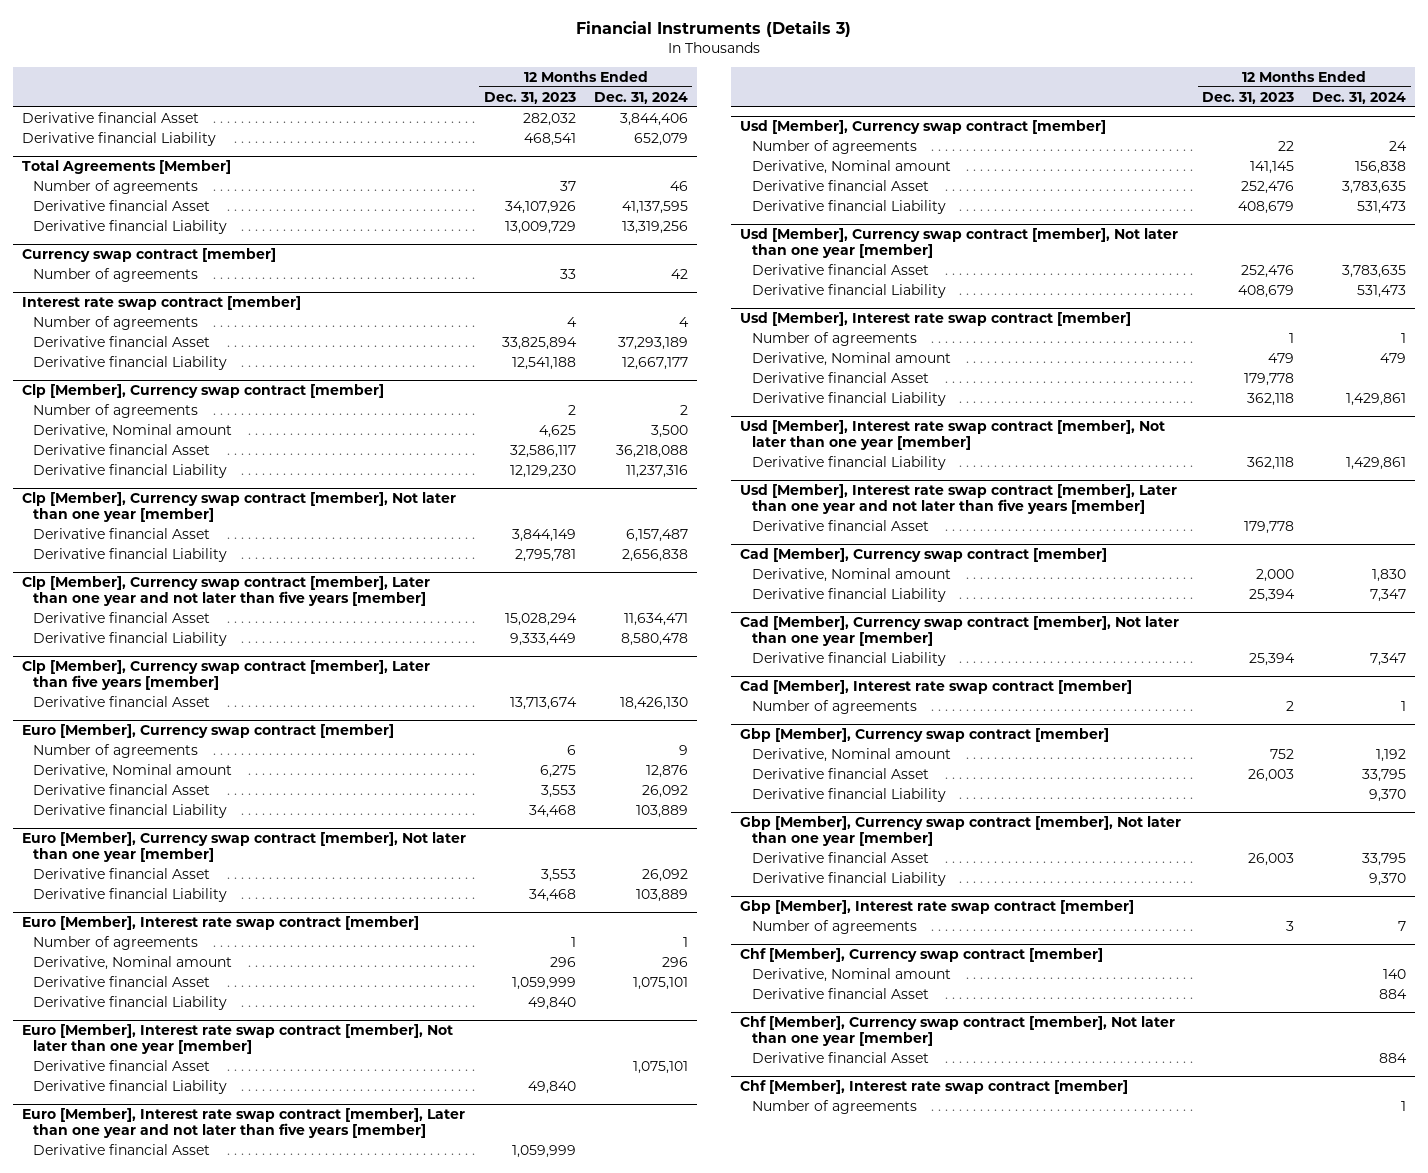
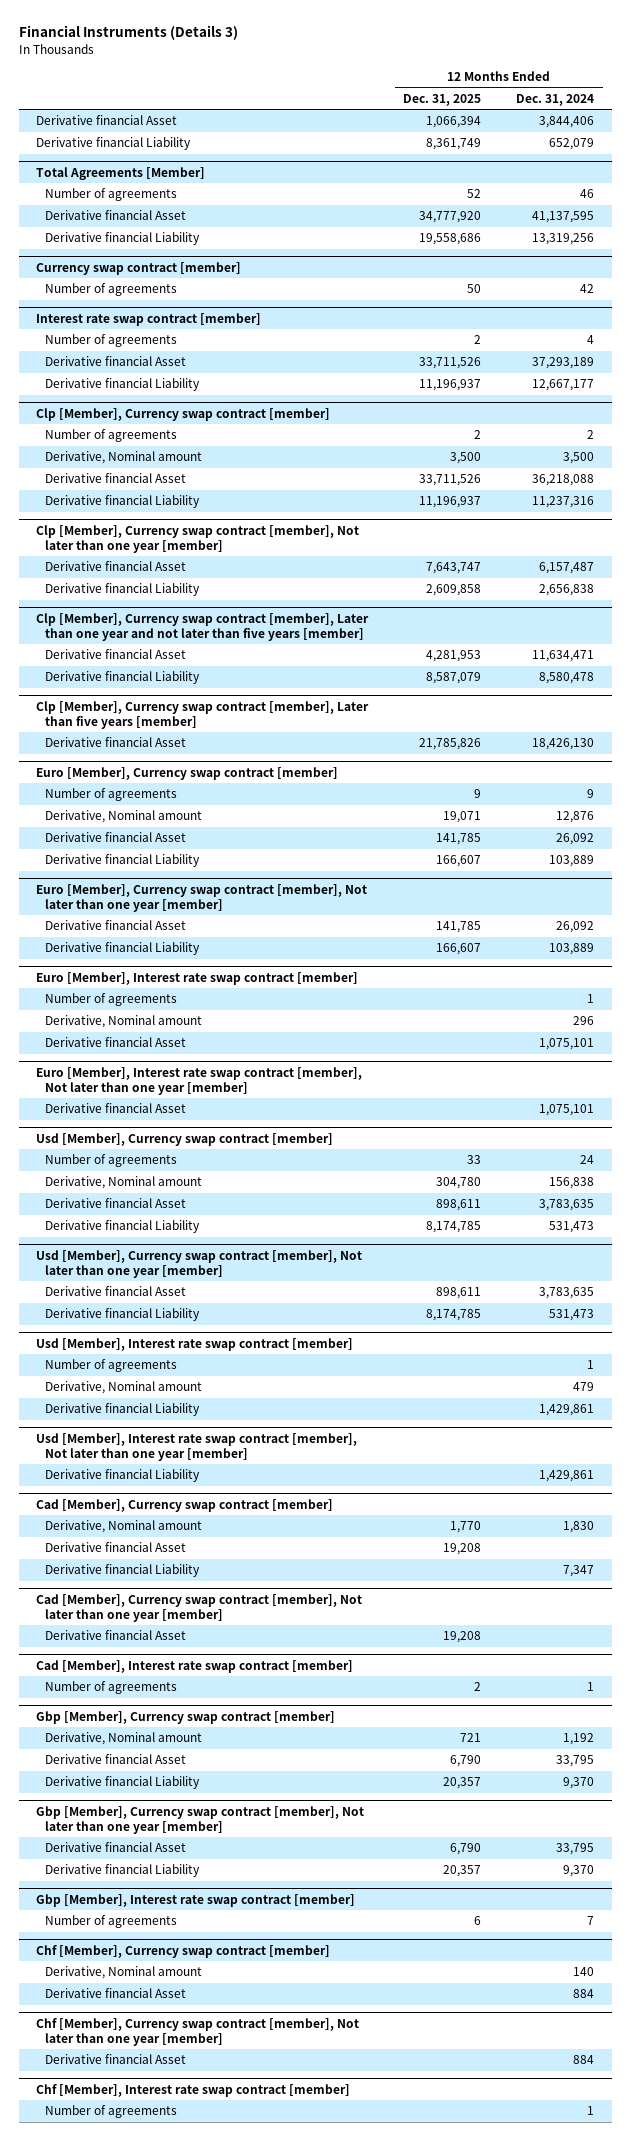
- | 12 Months Ended Dec. 31, 2023 | 12 Months Ended Dec. 31, 2024
+ | 12 Months Ended Dec. 31, 2025 | 12 Months Ended Dec. 31, 2024
@ Euro [Member], Interest rate swap contract [member]
- Derivative financial Liability | 49,840 |
@ Euro [Member], Interest rate swap contract [member], Not later than one year [member]
- Derivative financial Liability | 49,840 |
- Euro [Member], Interest rate swap contract [member], Later than one year and not later than five years [member]
- Derivative financial Asset | 1,059,999 |
@ Usd [Member], Interest rate swap contract [member]
- Derivative financial Asset | 179,778 |
- Usd [Member], Interest rate swap contract [member], Later than one year and not later than five years [member]
- Derivative financial Asset | 179,778 |
@ Cad [Member], Currency swap contract [member]
+ Derivative financial Asset | 19,208 |
@ Cad [Member], Currency swap contract [member], Not later than one year [member]
- Derivative financial Liability | 25,394 | 7,347
+ Derivative financial Asset | 19,208 |

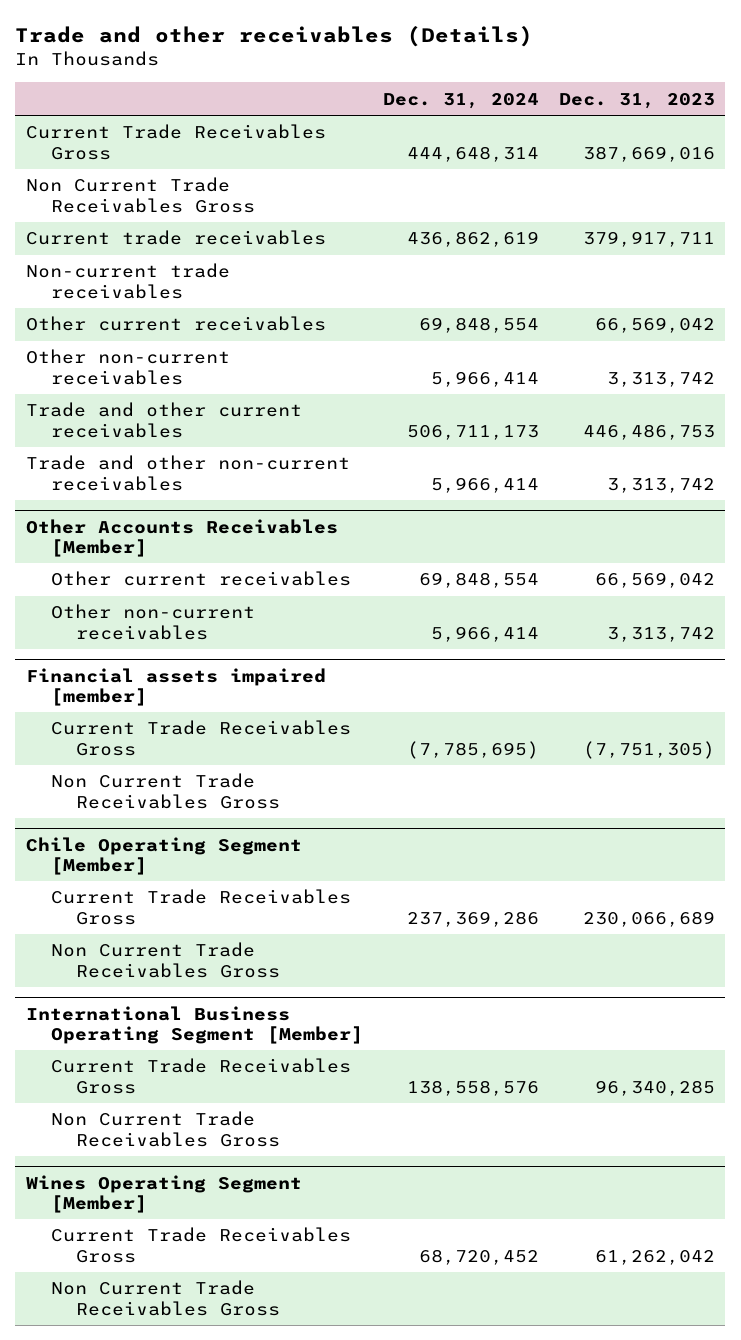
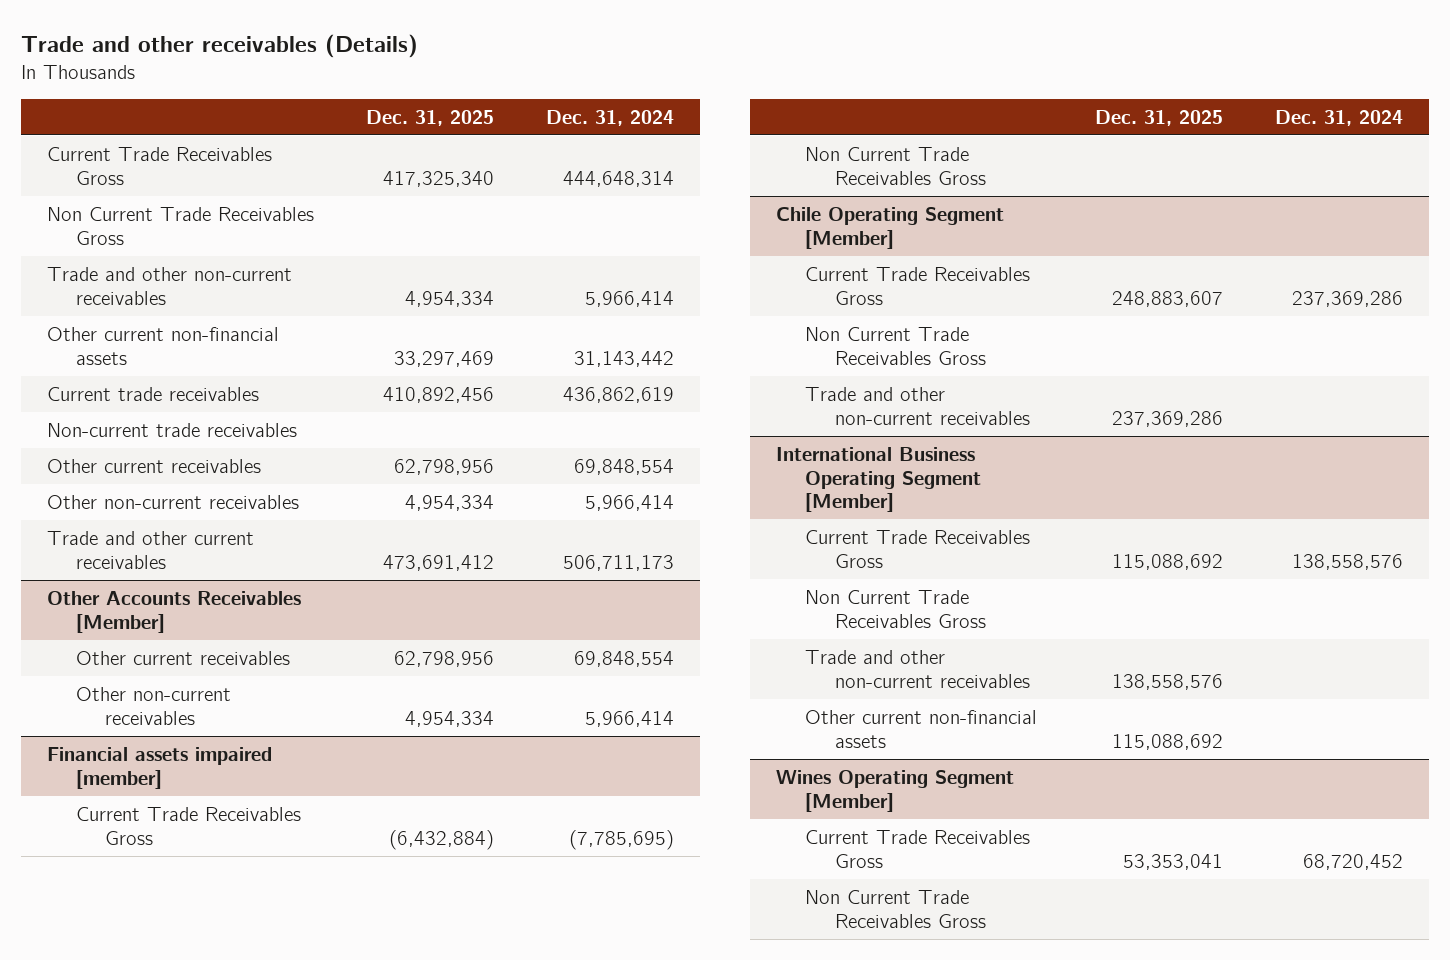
- | Dec. 31, 2024 | Dec. 31, 2023
+ | Dec. 31, 2025 | Dec. 31, 2024
moved up: Trade and other non-current receivables | 4,954,334 | 5,966,414
+ Other current non-financial assets | 33,297,469 | 31,143,442
@ Chile Operating Segment [Member]
+ Trade and other non-current receivables | 237,369,286 |
@ International Business Operating Segment [Member]
+ Trade and other non-current receivables | 138,558,576 |
+ Other current non-financial assets | 115,088,692 |

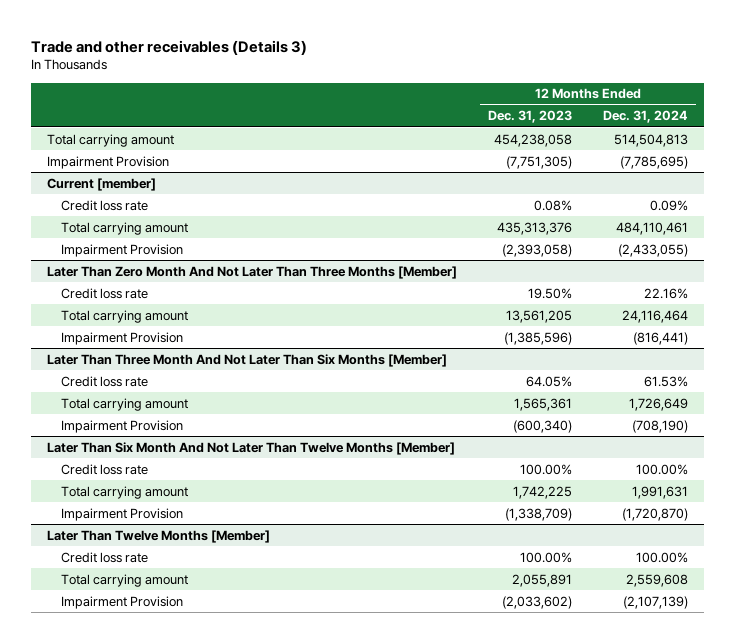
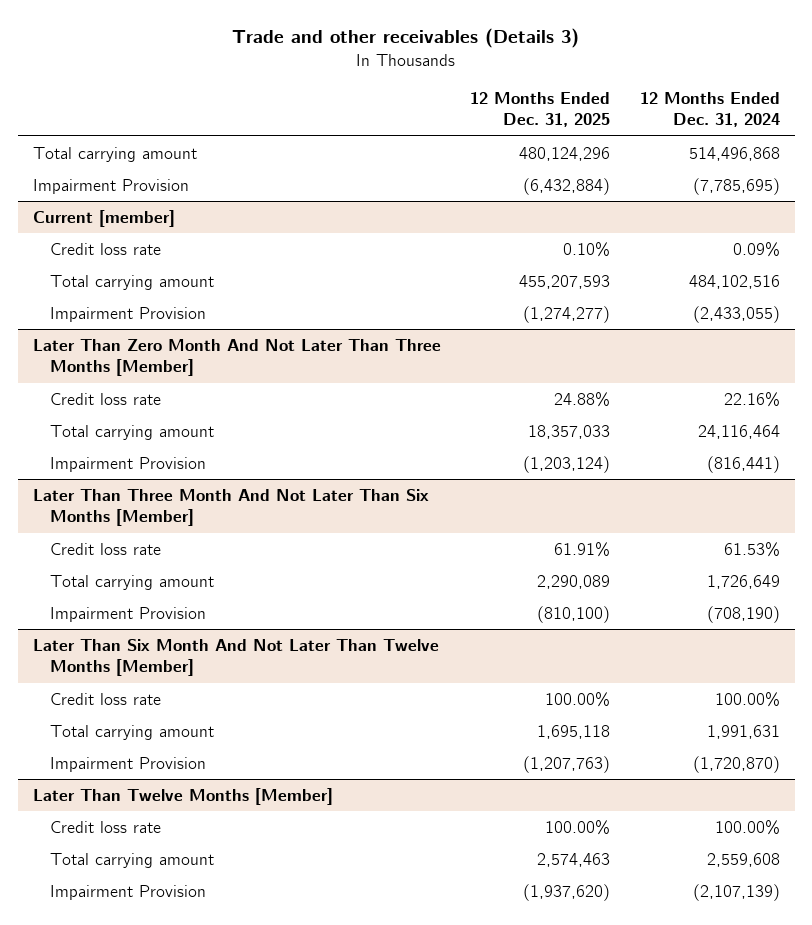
- | 12 Months Ended Dec. 31, 2023 | 12 Months Ended Dec. 31, 2024
+ | 12 Months Ended Dec. 31, 2025 | 12 Months Ended Dec. 31, 2024
- Total carrying amount | 454,238,058 | 514,504,813
+ Total carrying amount | 480,124,296 | 514,496,868
@ Current [member]
- Total carrying amount | 435,313,376 | 484,110,461
+ Total carrying amount | 455,207,593 | 484,102,516

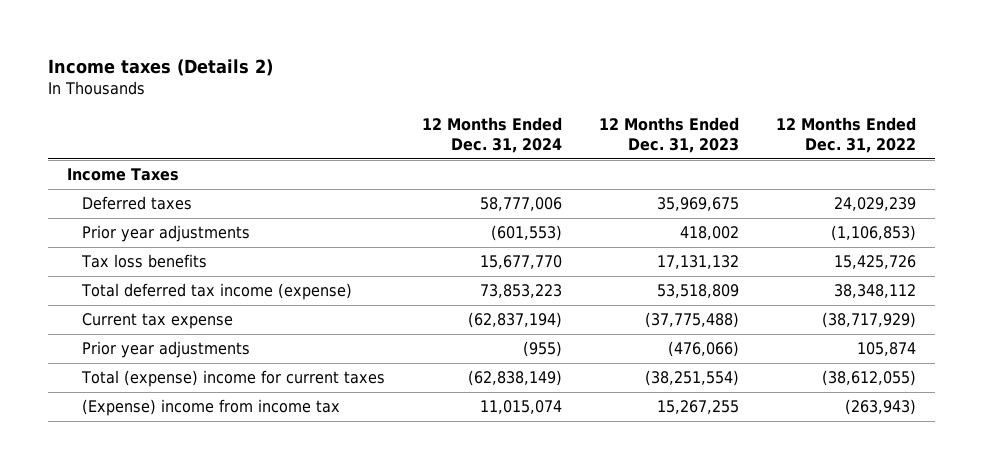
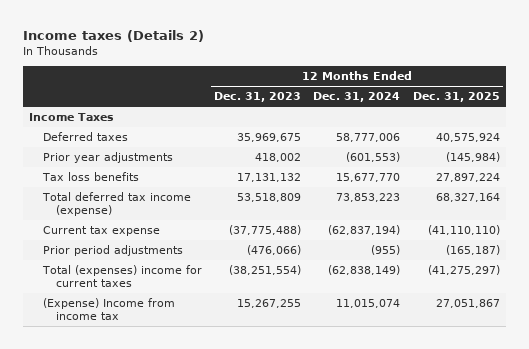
- | 12 Months Ended Dec. 31, 2024 | 12 Months Ended Dec. 31, 2023 | 12 Months Ended Dec. 31, 2022
+ | 12 Months Ended Dec. 31, 2023 | 12 Months Ended Dec. 31, 2024 | 12 Months Ended Dec. 31, 2025
- Prior year adjustments | (955) | (476,066) | 105,874
- Total (expense) income for current taxes | (62,838,149) | (38,251,554) | (38,612,055)
- (Expense) income from income tax | 11,015,074 | 15,267,255 | (263,943)
+ Prior period adjustments | (476,066) | (955) | (165,187)
+ Total (expenses) income for current taxes | (38,251,554) | (62,838,149) | (41,275,297)
+ (Expense) Income from income tax | 15,267,255 | 11,015,074 | 27,051,867

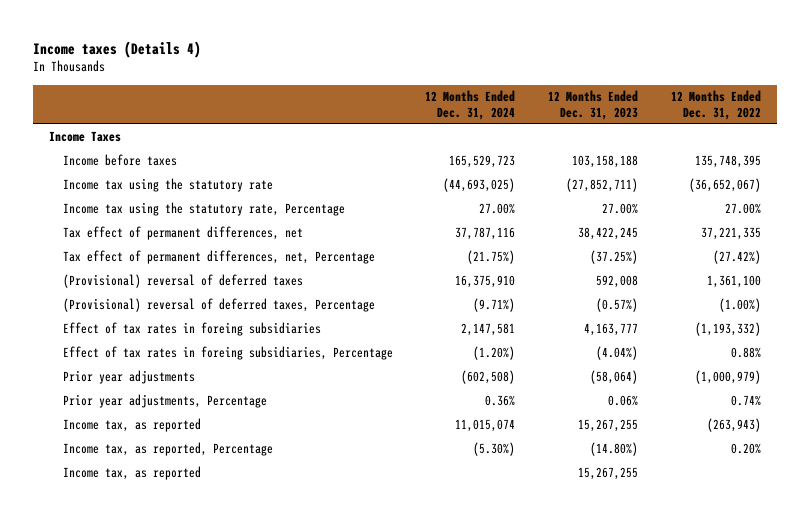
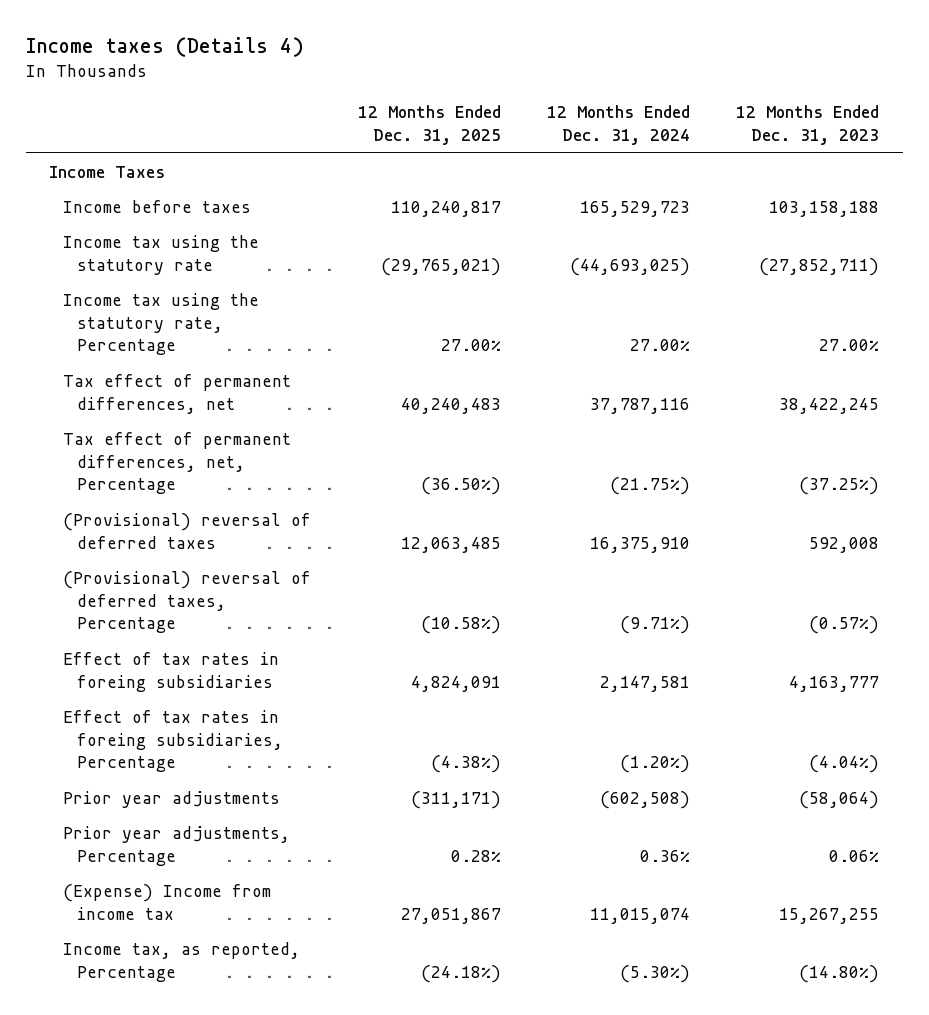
- | 12 Months Ended Dec. 31, 2024 | 12 Months Ended Dec. 31, 2023 | 12 Months Ended Dec. 31, 2022
+ | 12 Months Ended Dec. 31, 2025 | 12 Months Ended Dec. 31, 2024 | 12 Months Ended Dec. 31, 2023
- Income tax, as reported | 11,015,074 | 15,267,255 | (263,943)
+ (Expense) Income from income tax | 27,051,867 | 11,015,074 | 15,267,255
- Income tax, as reported | | 15,267,255 |

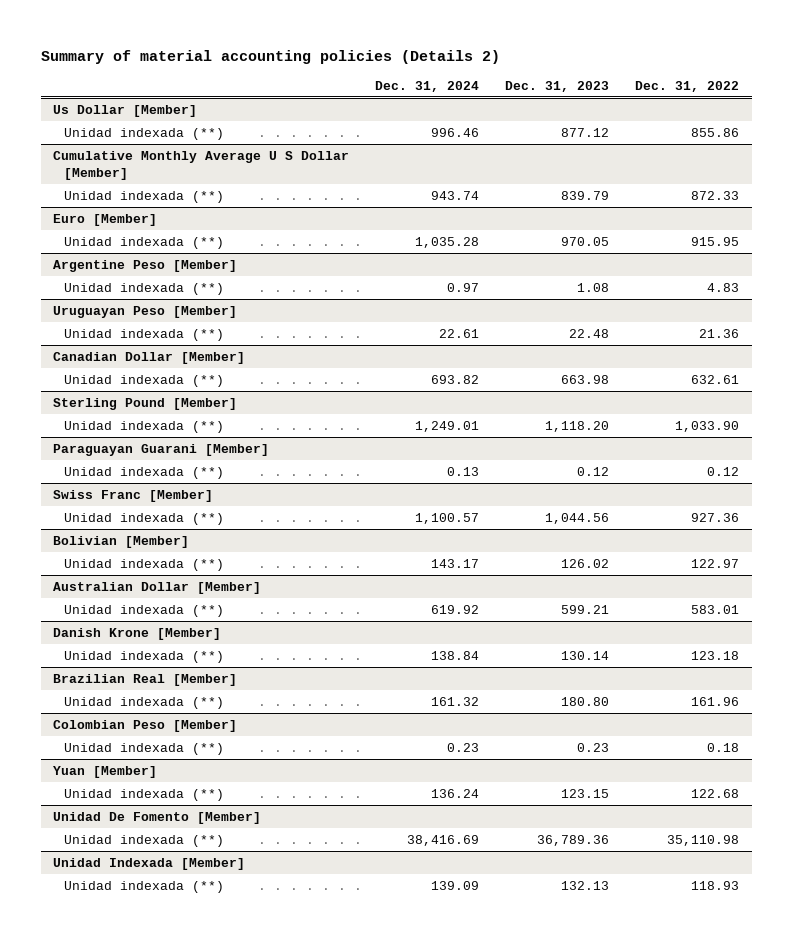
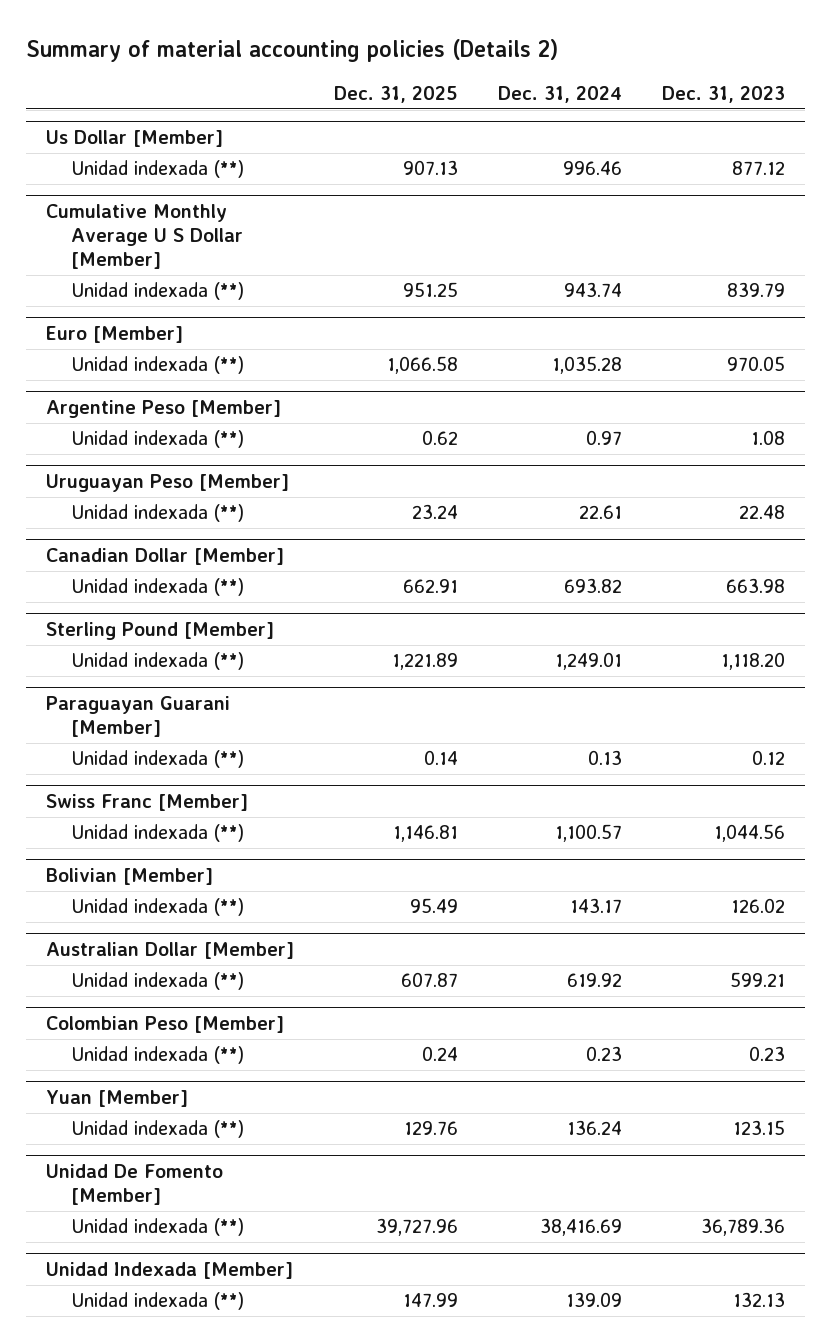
- | Dec. 31, 2024 | Dec. 31, 2023 | Dec. 31, 2022
+ | Dec. 31, 2025 | Dec. 31, 2024 | Dec. 31, 2023
- Danish Krone [Member]
- Unidad indexada (**) | 138.84 | 130.14 | 123.18
- Brazilian Real [Member]
- Unidad indexada (**) | 161.32 | 180.80 | 161.96

